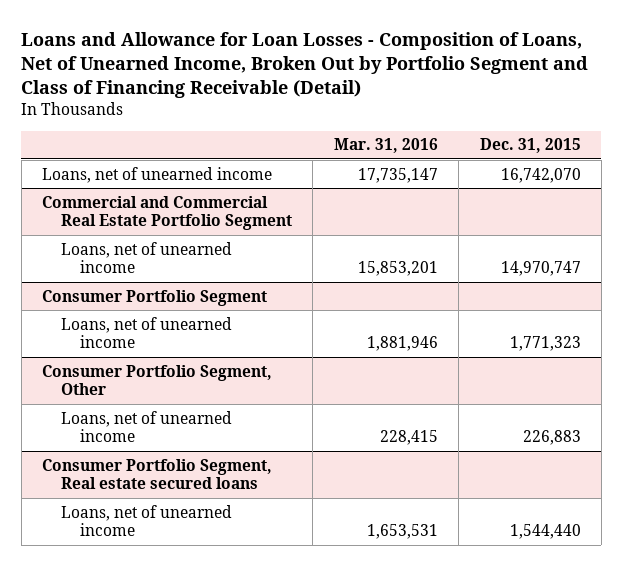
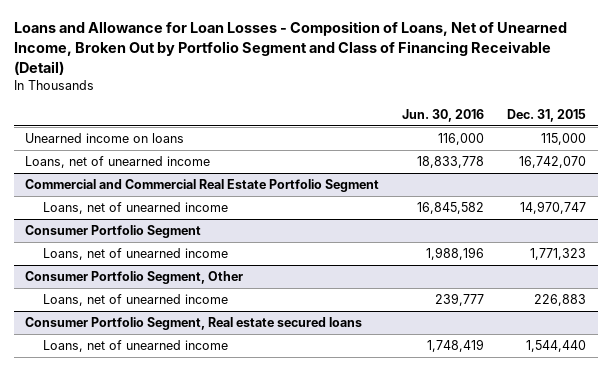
- | Mar. 31, 2016 | Dec. 31, 2015
+ | Jun. 30, 2016 | Dec. 31, 2015
+ Unearned income on loans | 116,000 | 115,000

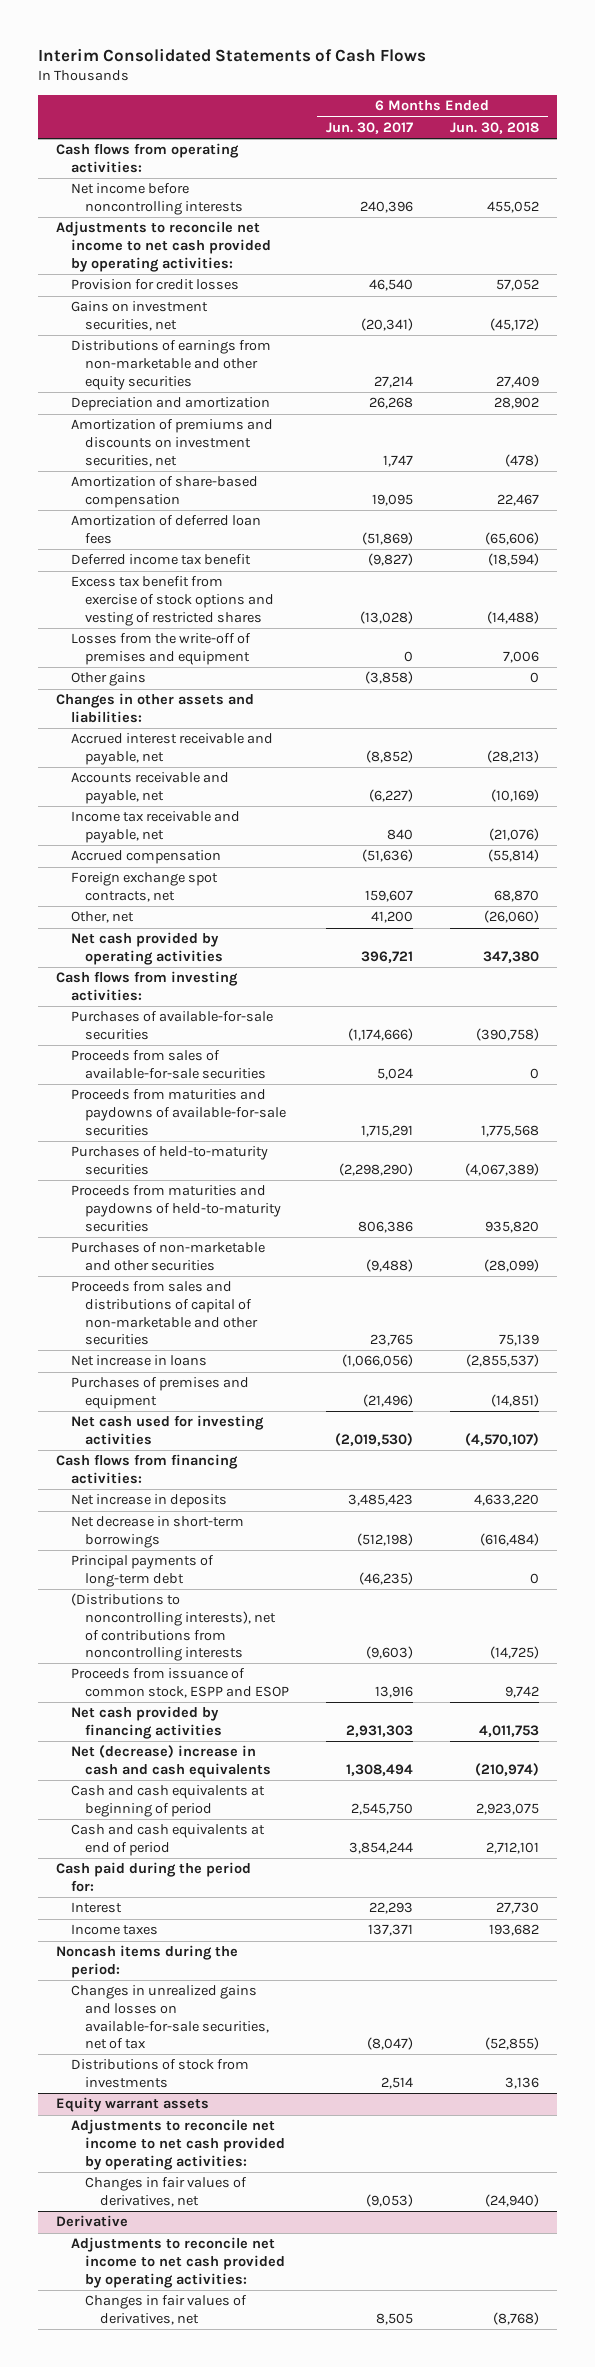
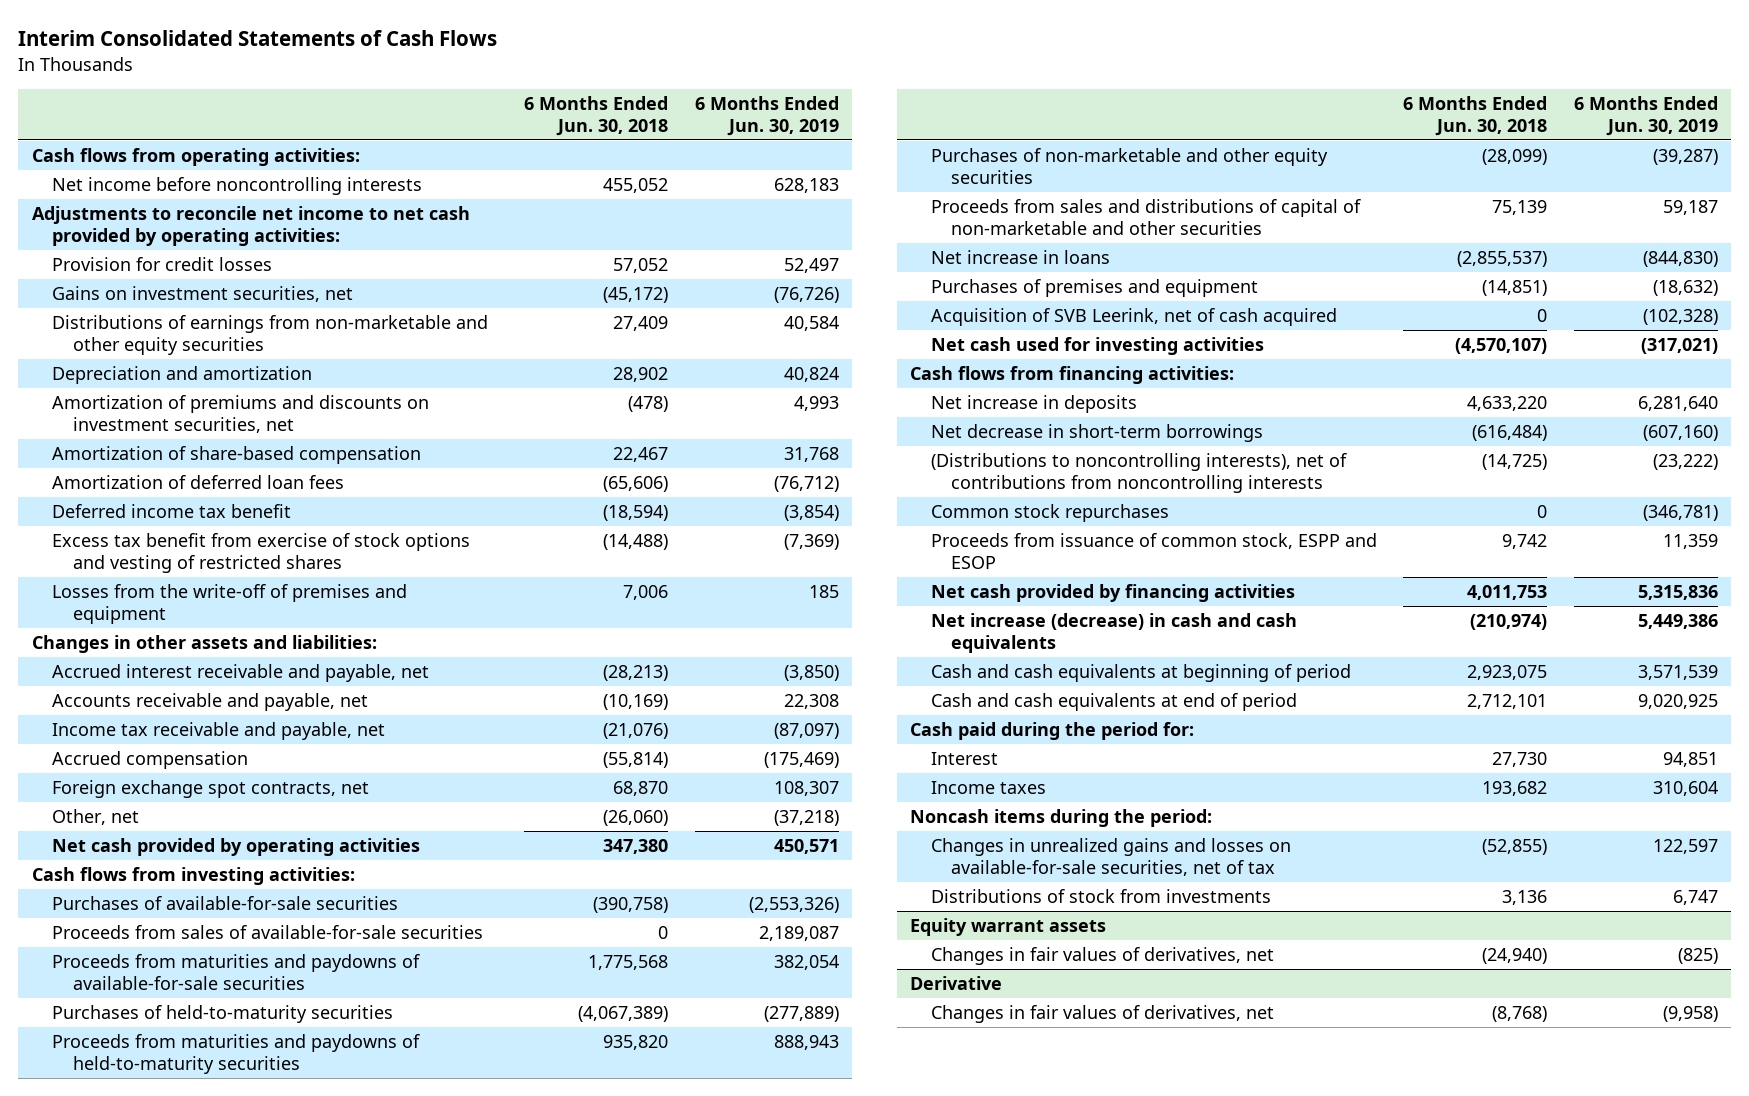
- | 6 Months Ended Jun. 30, 2017 | 6 Months Ended Jun. 30, 2018
+ | 6 Months Ended Jun. 30, 2018 | 6 Months Ended Jun. 30, 2019
- Other gains | (3,858) | 0
- Purchases of non-marketable and other securities | (9,488) | (28,099)
+ Purchases of non-marketable and other equity securities | (28,099) | (39,287)
+ Acquisition of SVB Leerink, net of cash acquired | 0 | (102,328)
- Principal payments of long-term debt | (46,235) | 0
+ Common stock repurchases | 0 | (346,781)
- Net (decrease) increase in cash and cash equivalents | 1,308,494 | (210,974)
+ Net increase (decrease) in cash and cash equivalents | (210,974) | 5,449,386
@ Equity warrant assets
- Adjustments to reconcile net income to net cash provided by operating activities:
@ Derivative
- Adjustments to reconcile net income to net cash provided by operating activities:

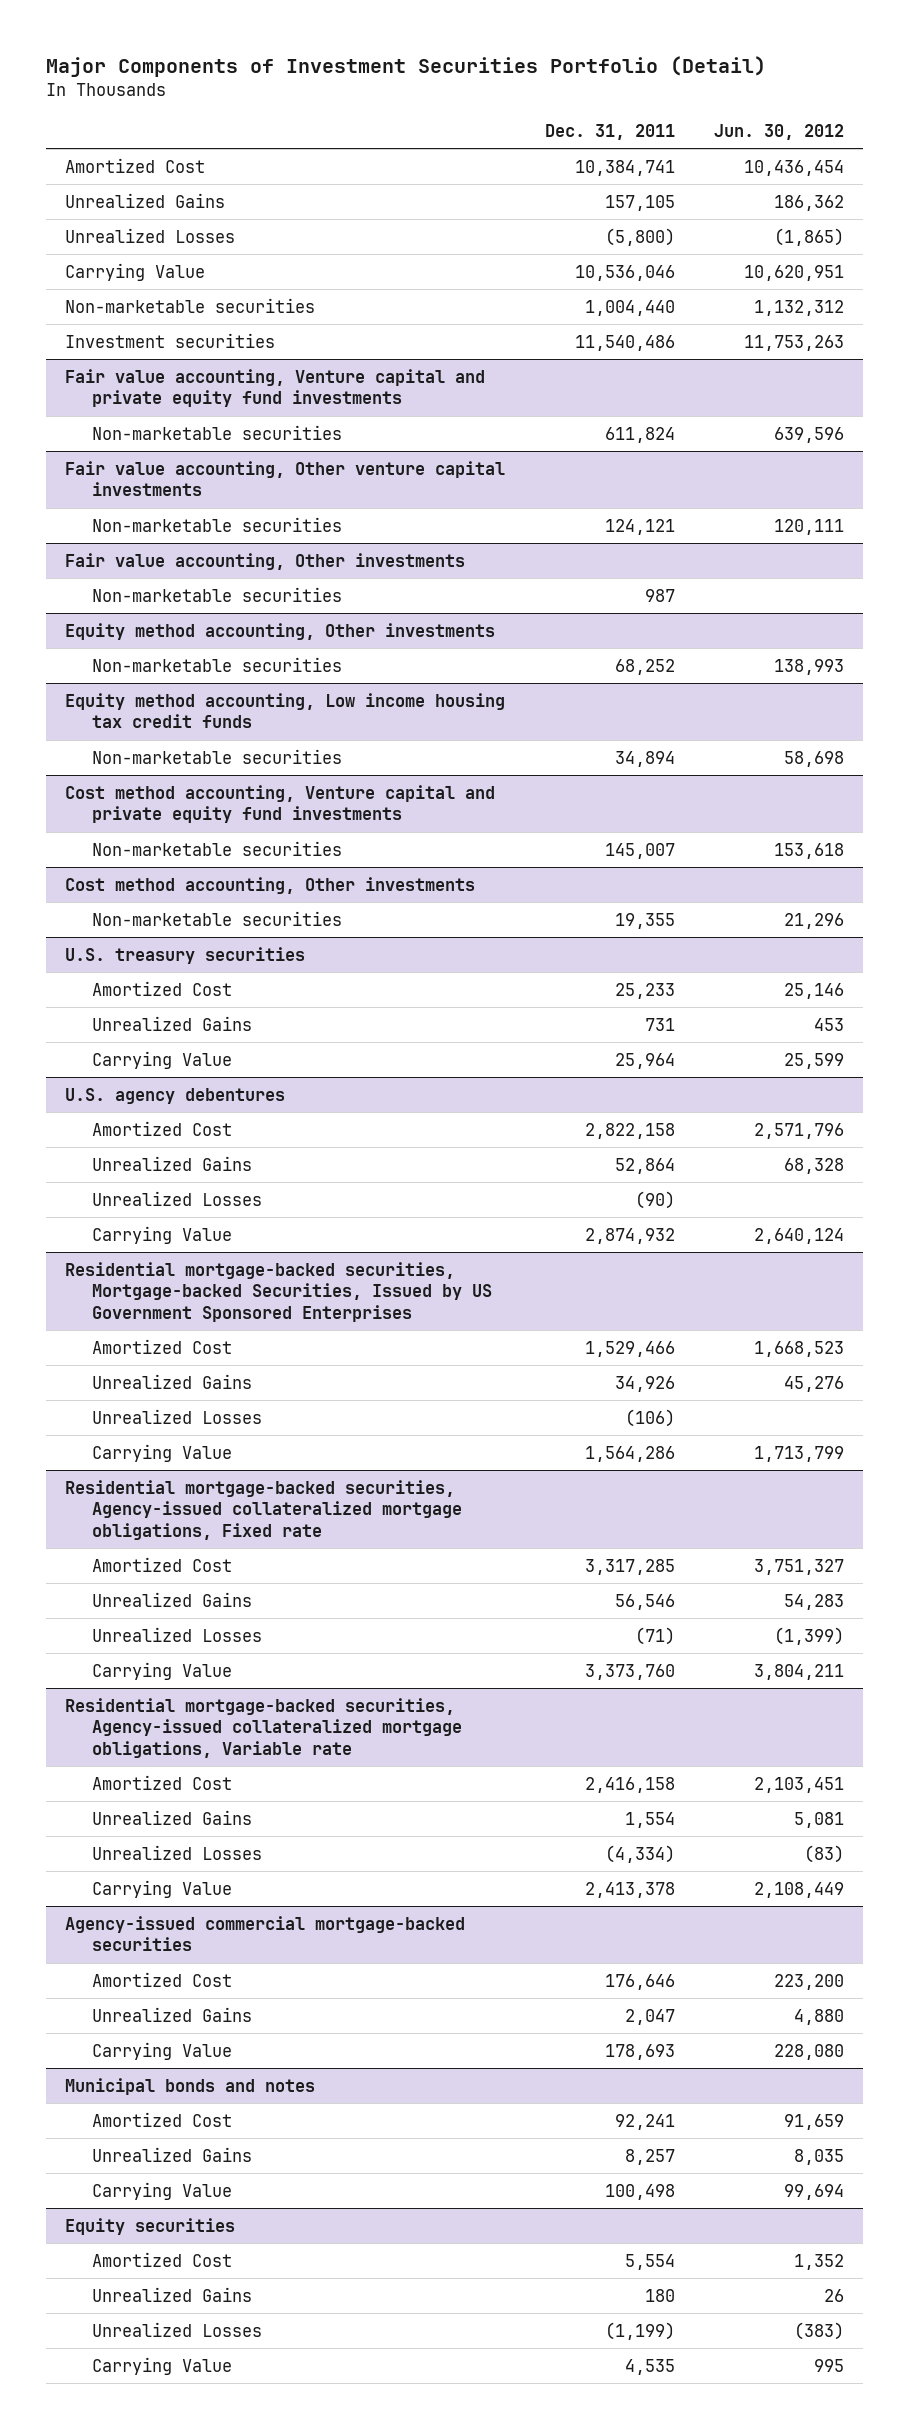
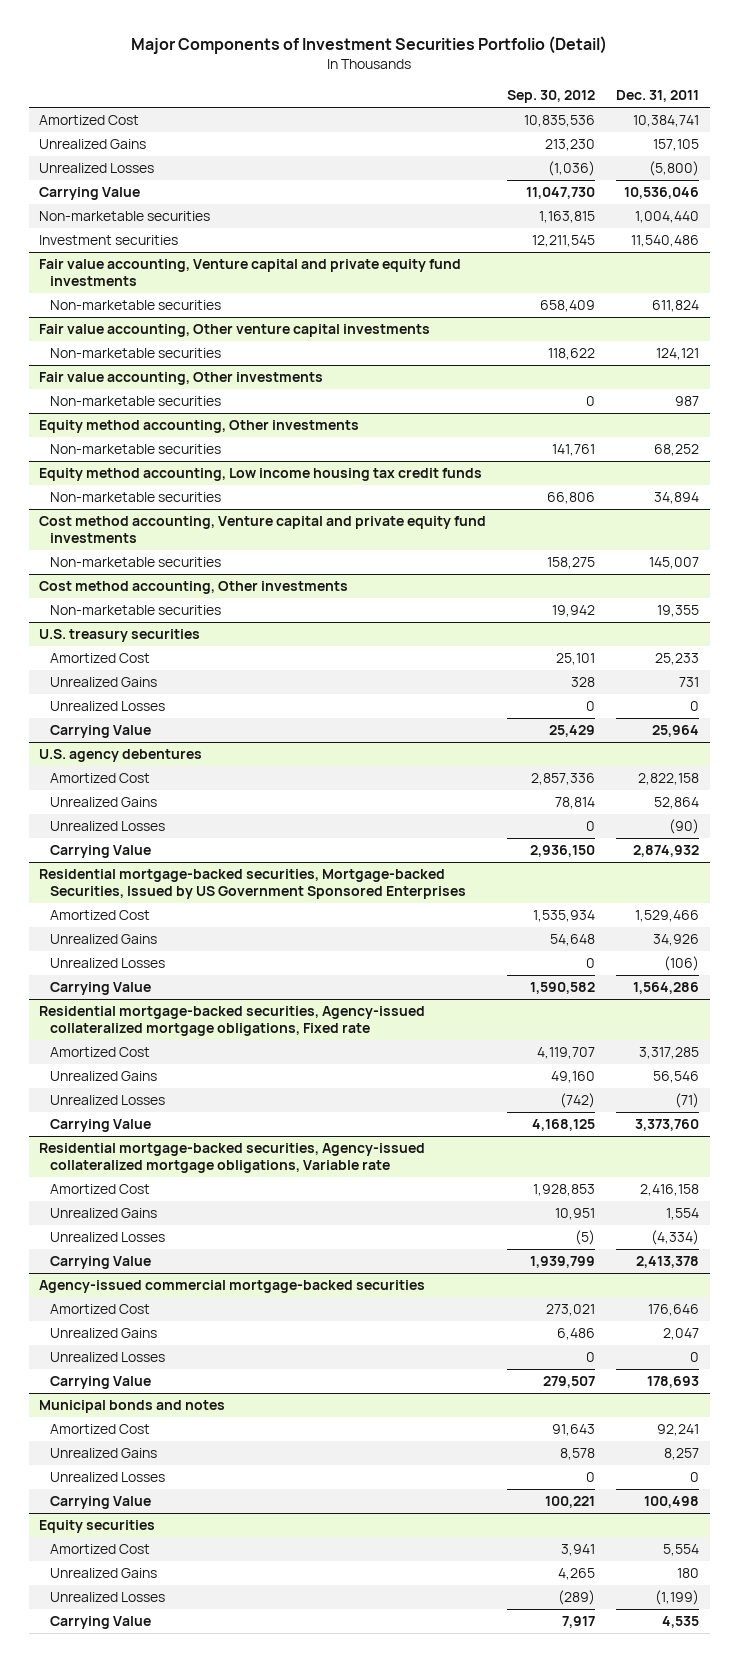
- | Dec. 31, 2011 | Jun. 30, 2012
+ | Sep. 30, 2012 | Dec. 31, 2011
@ U.S. treasury securities
+ Unrealized Losses | 0 | 0
@ Agency-issued commercial mortgage-backed securities
+ Unrealized Losses | 0 | 0
@ Municipal bonds and notes
+ Unrealized Losses | 0 | 0

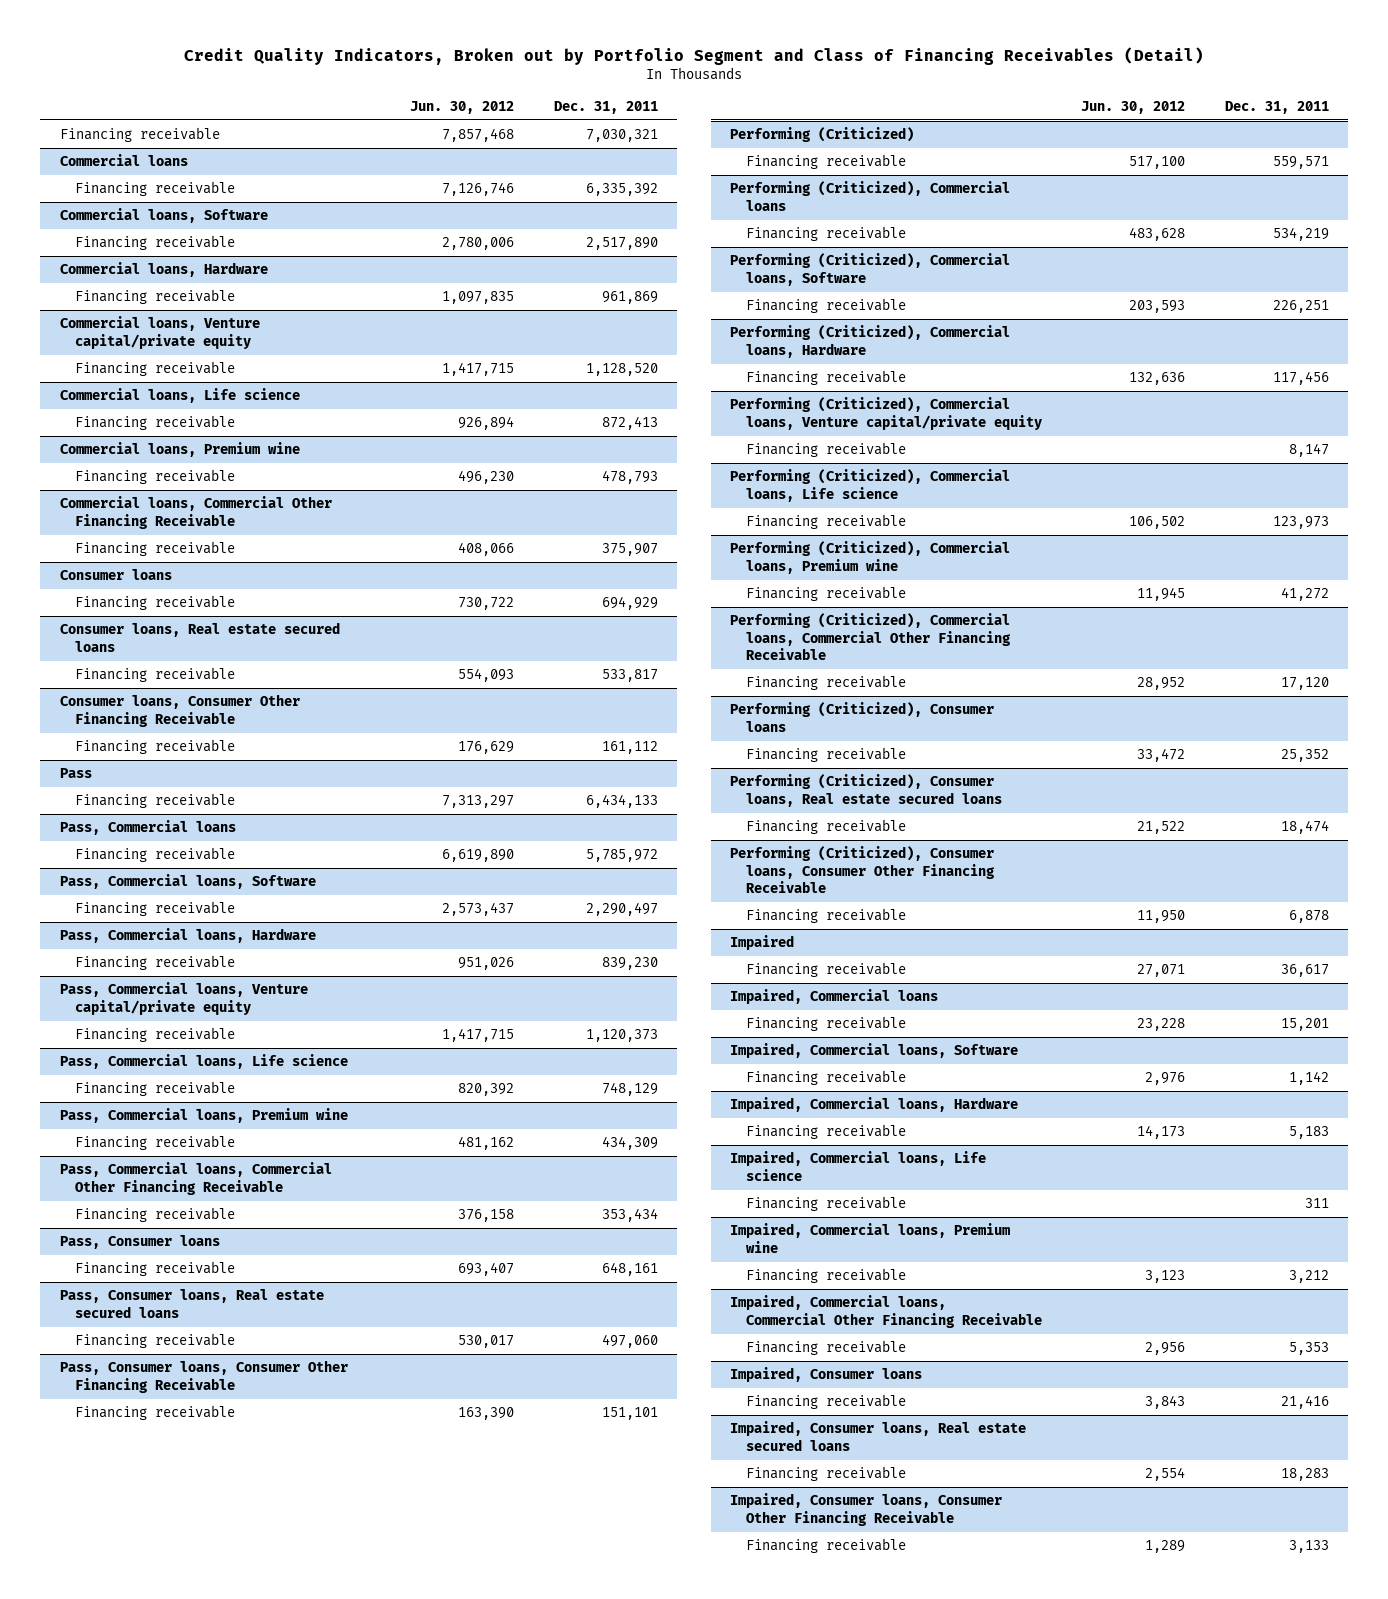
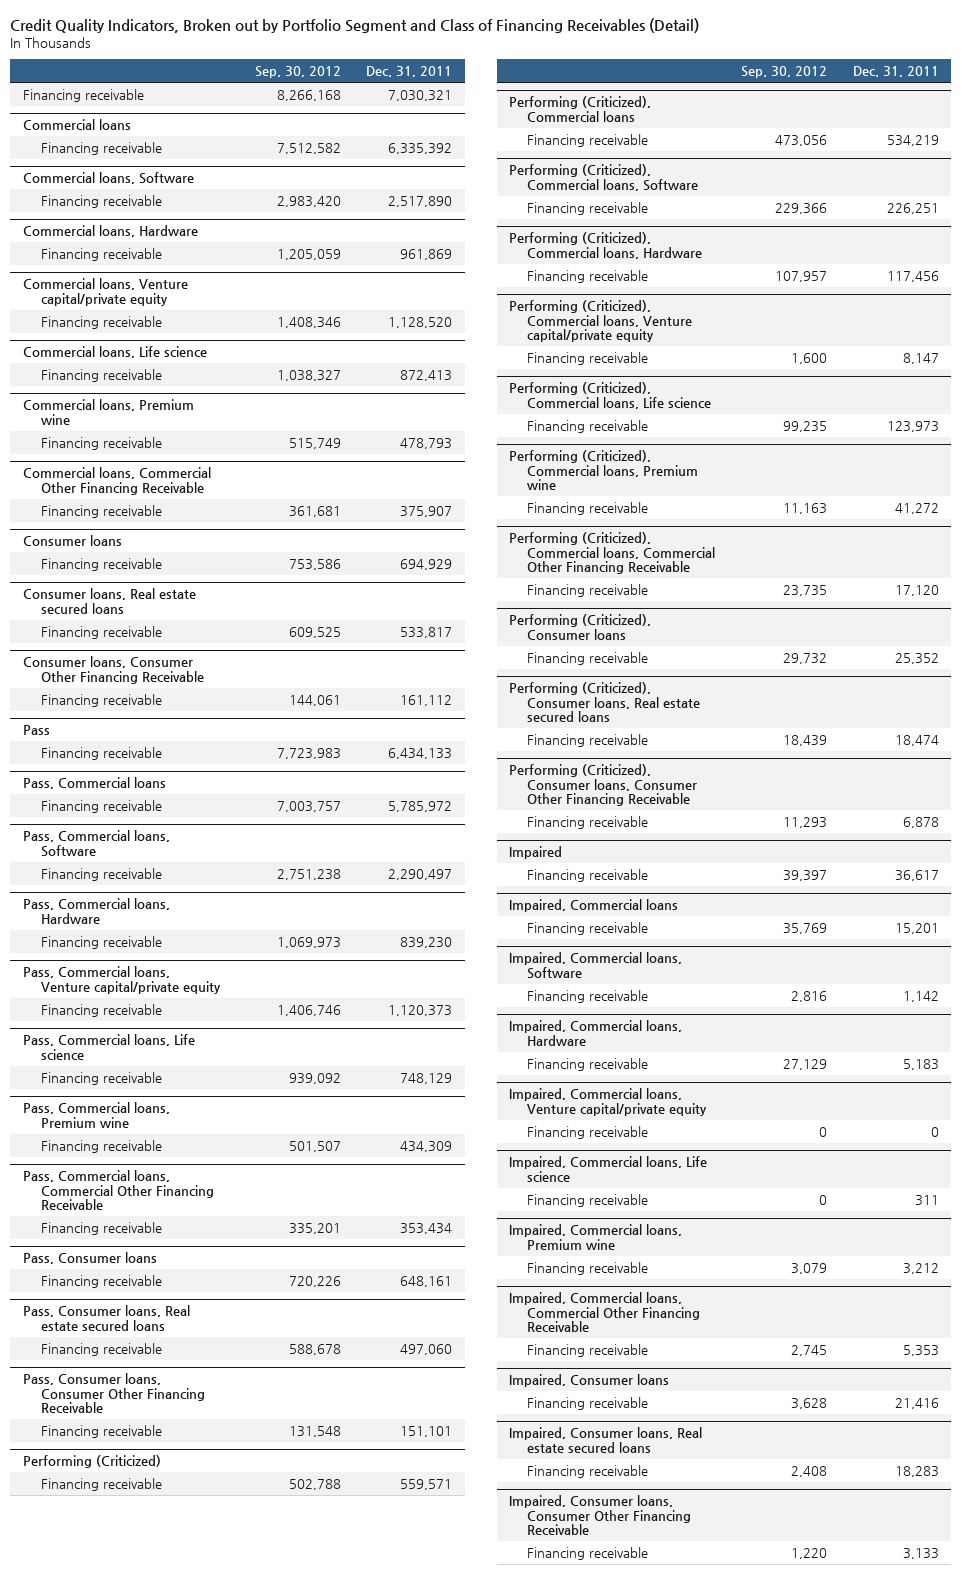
- | Jun. 30, 2012 | Dec. 31, 2011
+ | Sep. 30, 2012 | Dec. 31, 2011
+ Impaired, Commercial loans, Venture capital/private equity
+ Financing receivable | 0 | 0

